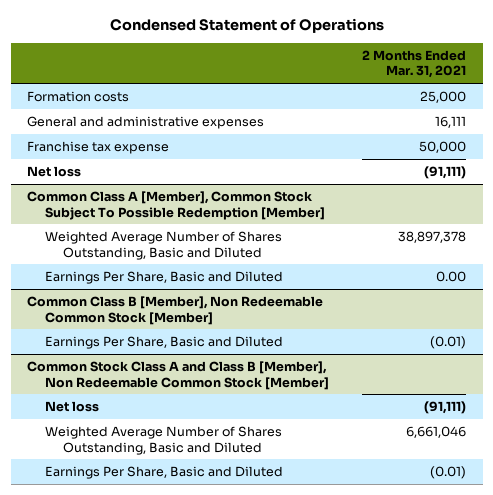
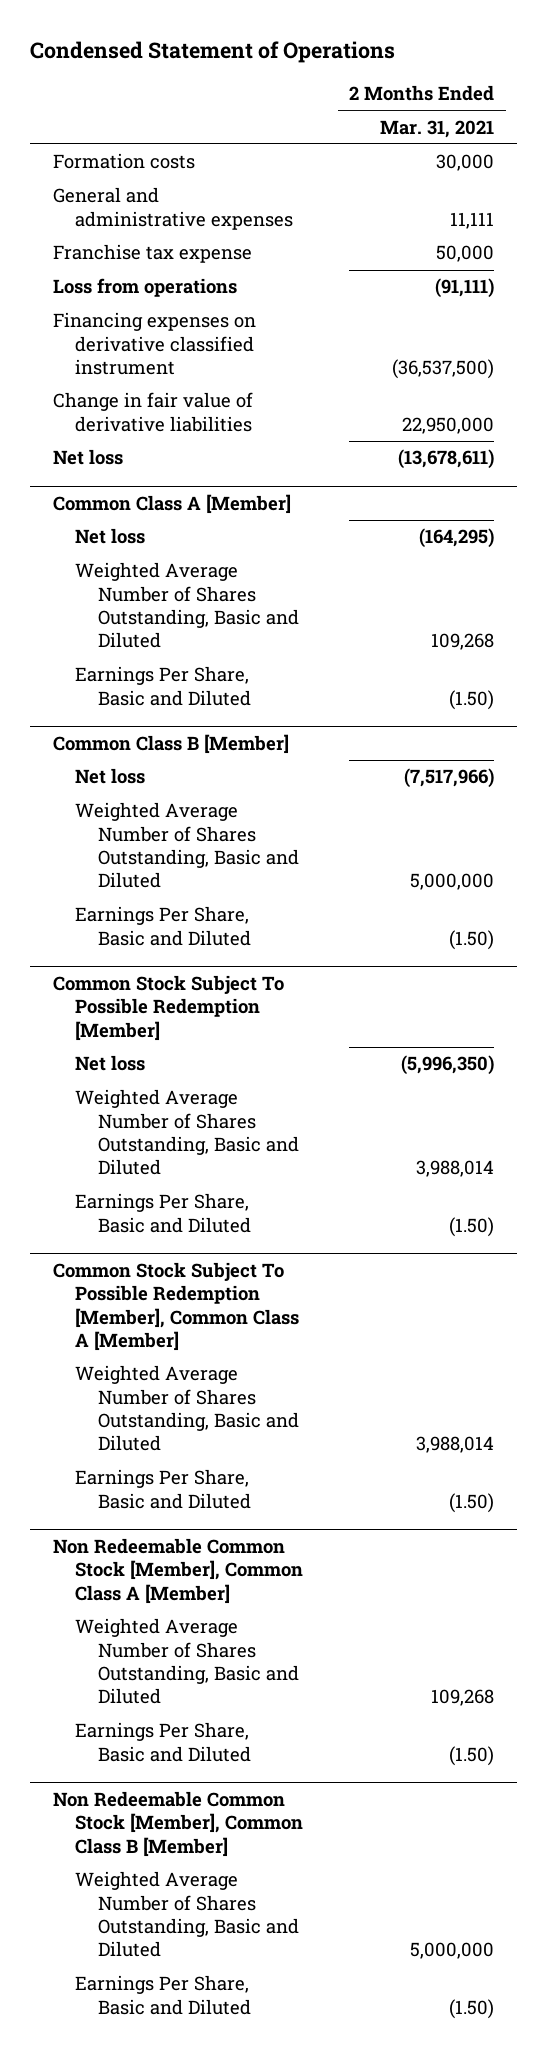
- Formation costs | 25,000
- General and administrative expenses | 16,111
+ Formation costs | 30,000
+ General and administrative expenses | 11,111
- Net loss | (91,111)
- Common Class A [Member], Common Stock Subject To Possible Redemption [Member]
- Weighted Average Number of Shares Outstanding, Basic and Diluted | 38,897,378
- Earnings Per Share, Basic and Diluted | 0.00
- Common Class B [Member], Non Redeemable Common Stock [Member]
- Earnings Per Share, Basic and Diluted | (0.01)
- Common Stock Class A and Class B [Member], Non Redeemable Common Stock [Member]
- Net loss | (91,111)
- Weighted Average Number of Shares Outstanding, Basic and Diluted | 6,661,046
- Earnings Per Share, Basic and Diluted | (0.01)
+ Loss from operations | (91,111)
+ Financing expenses on derivative classified instrument | (36,537,500)
+ Change in fair value of derivative liabilities | 22,950,000
+ Net loss | (13,678,611)
+ Common Class A [Member]
+ Net loss | (164,295)
+ Weighted Average Number of Shares Outstanding, Basic and Diluted | 109,268
+ Earnings Per Share, Basic and Diluted | (1.50)
+ Common Class B [Member]
+ Net loss | (7,517,966)
+ Weighted Average Number of Shares Outstanding, Basic and Diluted | 5,000,000
+ Earnings Per Share, Basic and Diluted | (1.50)
+ Common Stock Subject To Possible Redemption [Member]
+ Net loss | (5,996,350)
+ Weighted Average Number of Shares Outstanding, Basic and Diluted | 3,988,014
+ Earnings Per Share, Basic and Diluted | (1.50)
+ Common Stock Subject To Possible Redemption [Member], Common Class A [Member]
+ Weighted Average Number of Shares Outstanding, Basic and Diluted | 3,988,014
+ Earnings Per Share, Basic and Diluted | (1.50)
+ Non Redeemable Common Stock [Member], Common Class A [Member]
+ Weighted Average Number of Shares Outstanding, Basic and Diluted | 109,268
+ Earnings Per Share, Basic and Diluted | (1.50)
+ Non Redeemable Common Stock [Member], Common Class B [Member]
+ Weighted Average Number of Shares Outstanding, Basic and Diluted | 5,000,000
+ Earnings Per Share, Basic and Diluted | (1.50)

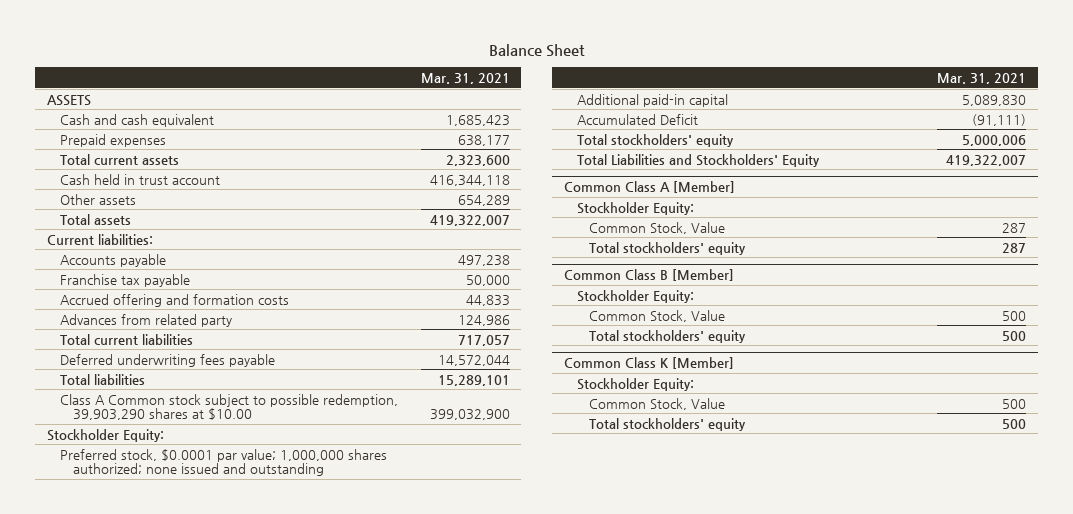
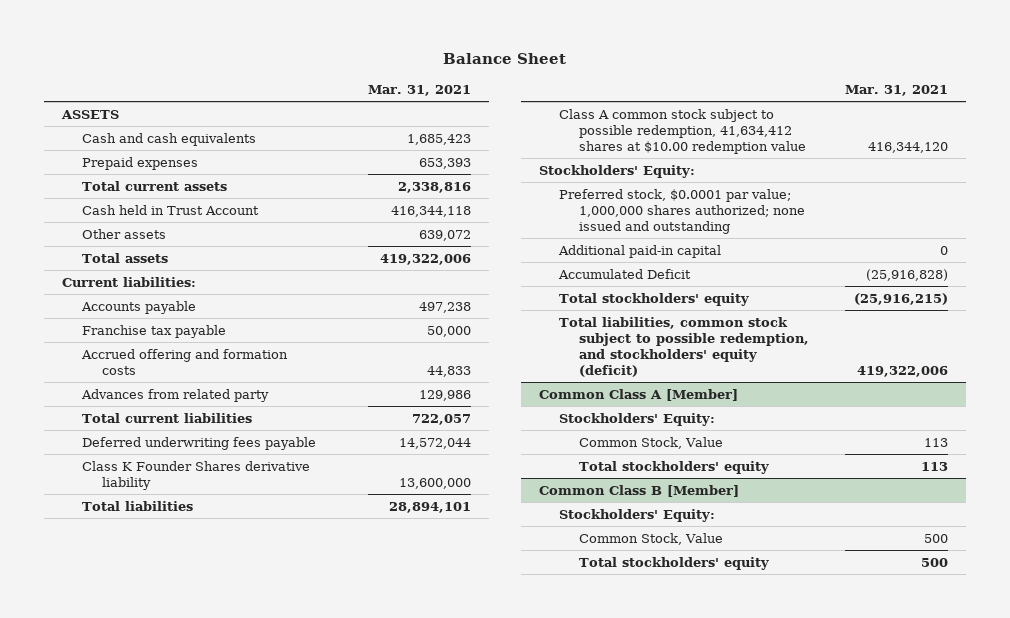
- Cash and cash equivalent | 1,685,423
- Prepaid expenses | 638,177
- Total current assets | 2,323,600
- Cash held in trust account | 416,344,118
- Other assets | 654,289
- Total assets | 419,322,007
+ Cash and cash equivalents | 1,685,423
+ Prepaid expenses | 653,393
+ Total current assets | 2,338,816
+ Cash held in Trust Account | 416,344,118
+ Other assets | 639,072
+ Total assets | 419,322,006
- Advances from related party | 124,986
- Total current liabilities | 717,057
+ Advances from related party | 129,986
+ Total current liabilities | 722,057
- Total liabilities | 15,289,101
- Class A Common stock subject to possible redemption, 39,903,290 shares at $10.00 | 399,032,900
- Stockholder Equity:
+ Class K Founder Shares derivative liability | 13,600,000
+ Total liabilities | 28,894,101
+ Class A common stock subject to possible redemption, 41,634,412 shares at $10.00 redemption value | 416,344,120
+ Stockholders' Equity:
- Additional paid-in capital | 5,089,830
- Accumulated Deficit | (91,111)
- Total stockholders' equity | 5,000,006
- Total Liabilities and Stockholders' Equity | 419,322,007
+ Additional paid-in capital | 0
+ Accumulated Deficit | (25,916,828)
+ Total stockholders' equity | (25,916,215)
+ Total liabilities, common stock subject to possible redemption, and stockholders' equity (deficit) | 419,322,006
@ Common Class A [Member]
- Stockholder Equity:
- Common Stock, Value | 287
- Total stockholders' equity | 287
+ Stockholders' Equity:
+ Common Stock, Value | 113
+ Total stockholders' equity | 113
@ Common Class B [Member]
- Stockholder Equity:
- Common Stock, Value | 500
- Total stockholders' equity | 500
- Common Class K [Member]
- Stockholder Equity:
@ Common Class B [Member]
+ Stockholders' Equity:

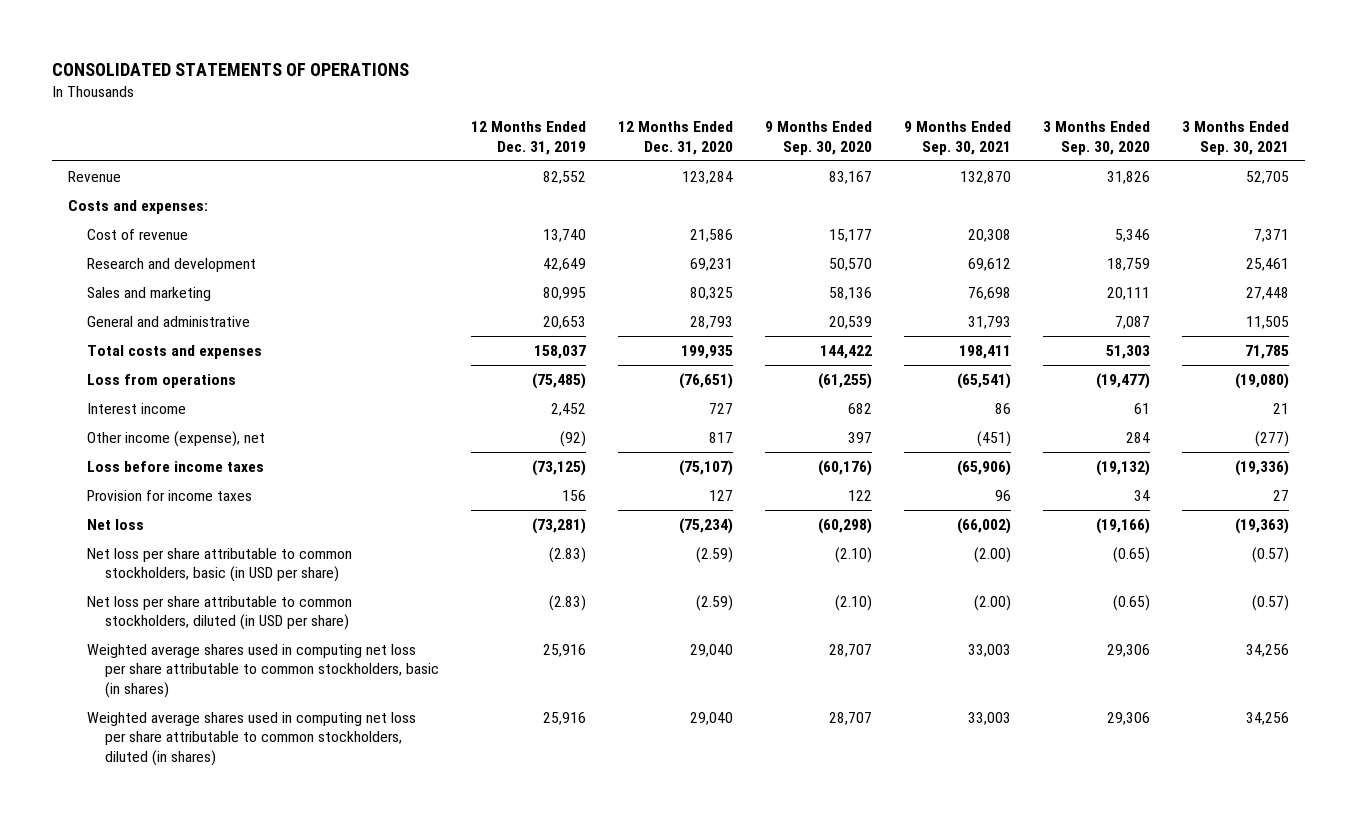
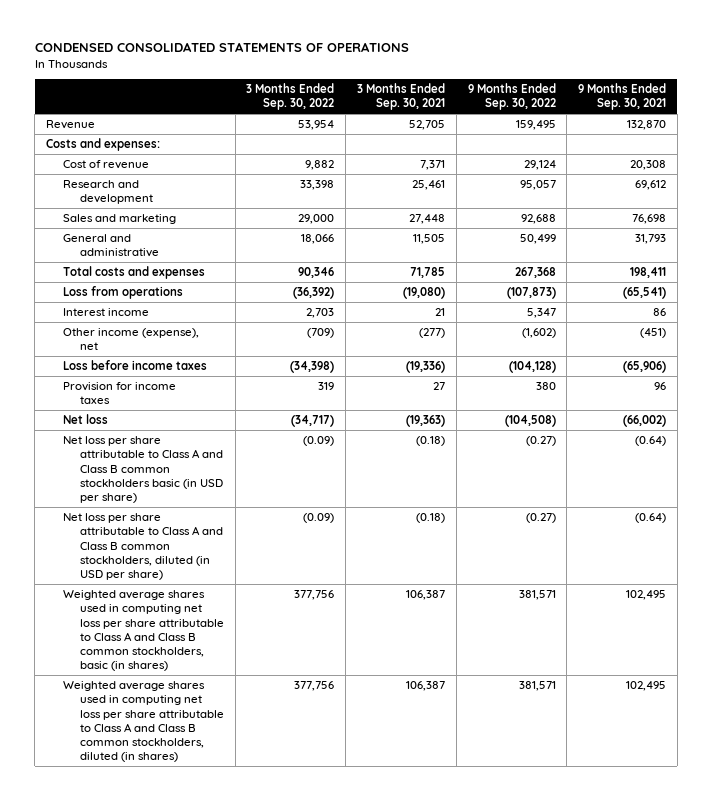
- CONSOLIDATED STATEMENTS OF OPERATIONS
+ CONDENSED CONSOLIDATED STATEMENTS OF OPERATIONS
- | 12 Months Ended Dec. 31, 2019 | 12 Months Ended Dec. 31, 2020 | 9 Months Ended Sep. 30, 2020 | 9 Months Ended Sep. 30, 2021 | 3 Months Ended Sep. 30, 2020 | 3 Months Ended Sep. 30, 2021
+ | 3 Months Ended Sep. 30, 2022 | 3 Months Ended Sep. 30, 2021 | 9 Months Ended Sep. 30, 2022 | 9 Months Ended Sep. 30, 2021
- Net loss per share attributable to common stockholders, basic (in USD per share) | (2.83) | (2.59) | (2.10) | (2.00) | (0.65) | (0.57)
- Net loss per share attributable to common stockholders, diluted (in USD per share) | (2.83) | (2.59) | (2.10) | (2.00) | (0.65) | (0.57)
- Weighted average shares used in computing net loss per share attributable to common stockholders, basic (in shares) | 25,916 | 29,040 | 28,707 | 33,003 | 29,306 | 34,256
- Weighted average shares used in computing net loss per share attributable to common stockholders, diluted (in shares) | 25,916 | 29,040 | 28,707 | 33,003 | 29,306 | 34,256
+ Net loss per share attributable to Class A and Class B common stockholders basic (in USD per share) | (0.09) | (0.18) | (0.27) | (0.64)
+ Net loss per share attributable to Class A and Class B common stockholders, diluted (in USD per share) | (0.09) | (0.18) | (0.27) | (0.64)
+ Weighted average shares used in computing net loss per share attributable to Class A and Class B common stockholders, basic (in shares) | 377,756 | 106,387 | 381,571 | 102,495
+ Weighted average shares used in computing net loss per share attributable to Class A and Class B common stockholders, diluted (in shares) | 377,756 | 106,387 | 381,571 | 102,495

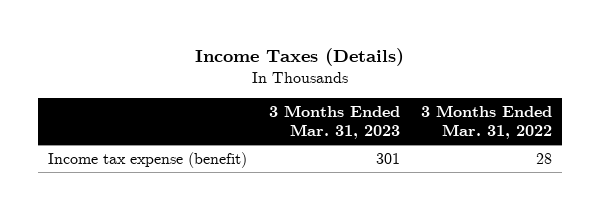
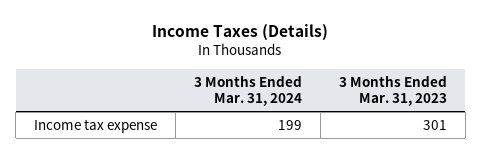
- | 3 Months Ended Mar. 31, 2023 | 3 Months Ended Mar. 31, 2022
+ | 3 Months Ended Mar. 31, 2024 | 3 Months Ended Mar. 31, 2023
- Income tax expense (benefit) | 301 | 28
+ Income tax expense | 199 | 301

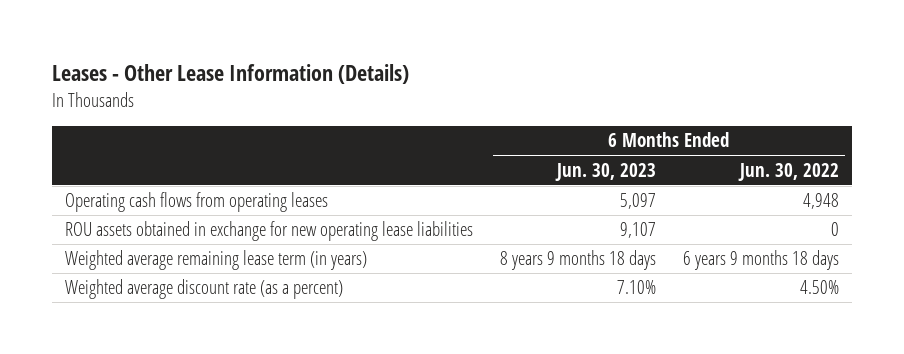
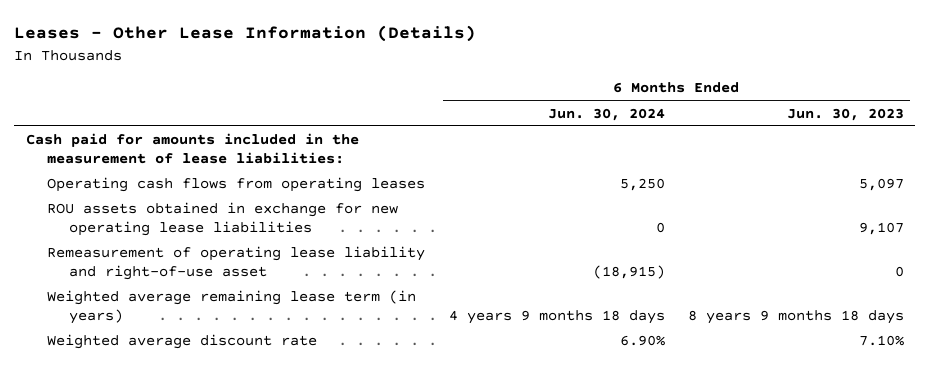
- | 6 Months Ended Jun. 30, 2023 | 6 Months Ended Jun. 30, 2022
+ | 6 Months Ended Jun. 30, 2024 | 6 Months Ended Jun. 30, 2023
+ Cash paid for amounts included in the measurement of lease liabilities:
+ Remeasurement of operating lease liability and right-of-use asset | (18,915) | 0
- Weighted average discount rate (as a percent) | 7.10% | 4.50%
+ Weighted average discount rate | 6.90% | 7.10%

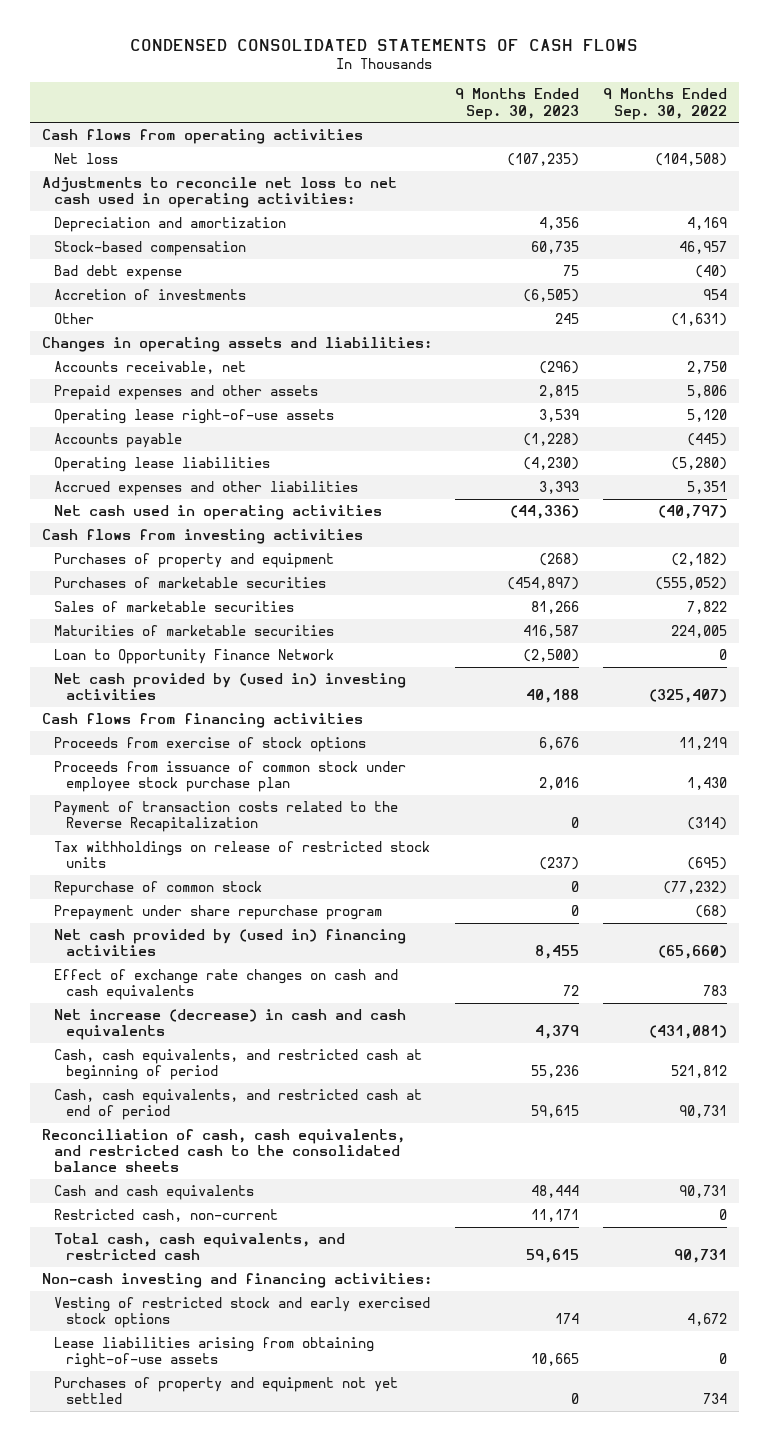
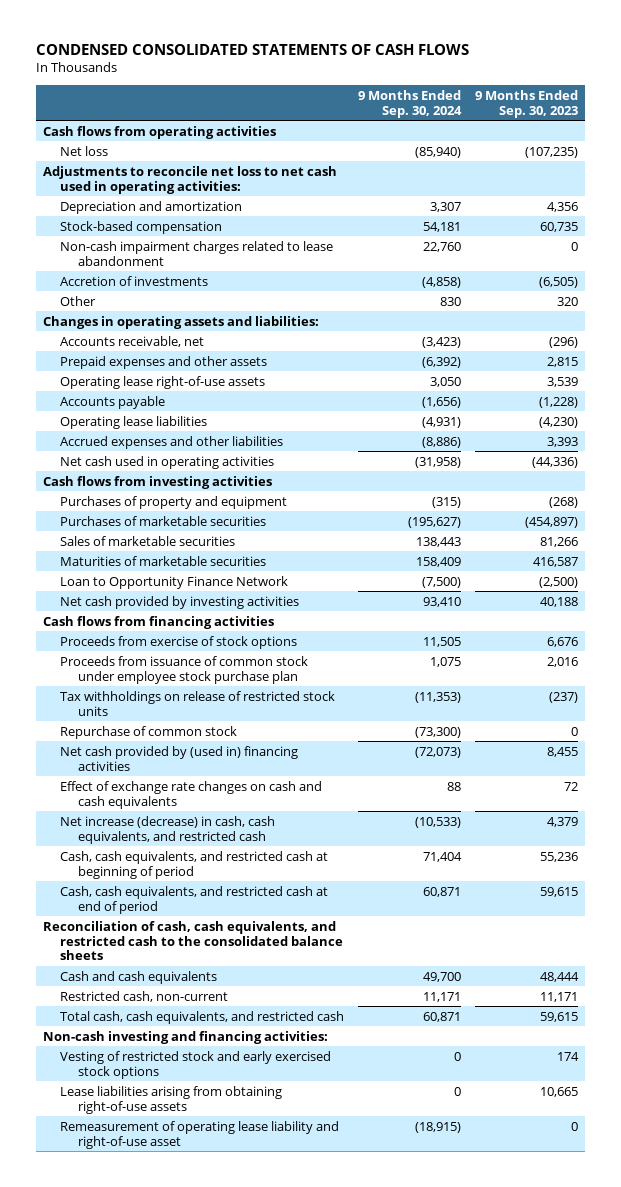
- | 9 Months Ended Sep. 30, 2023 | 9 Months Ended Sep. 30, 2022
+ | 9 Months Ended Sep. 30, 2024 | 9 Months Ended Sep. 30, 2023
- Bad debt expense | 75 | (40)
+ Non-cash impairment charges related to lease abandonment | 22,760 | 0
- Other | 245 | (1,631)
+ Other | 830 | 320
- Net cash provided by (used in) investing activities | 40,188 | (325,407)
+ Net cash provided by investing activities | 93,410 | 40,188
- Payment of transaction costs related to the Reverse Recapitalization | 0 | (314)
- Prepayment under share repurchase program | 0 | (68)
- Net increase (decrease) in cash and cash equivalents | 4,379 | (431,081)
+ Net increase (decrease) in cash, cash equivalents, and restricted cash | (10,533) | 4,379
- Purchases of property and equipment not yet settled | 0 | 734
+ Remeasurement of operating lease liability and right-of-use asset | (18,915) | 0

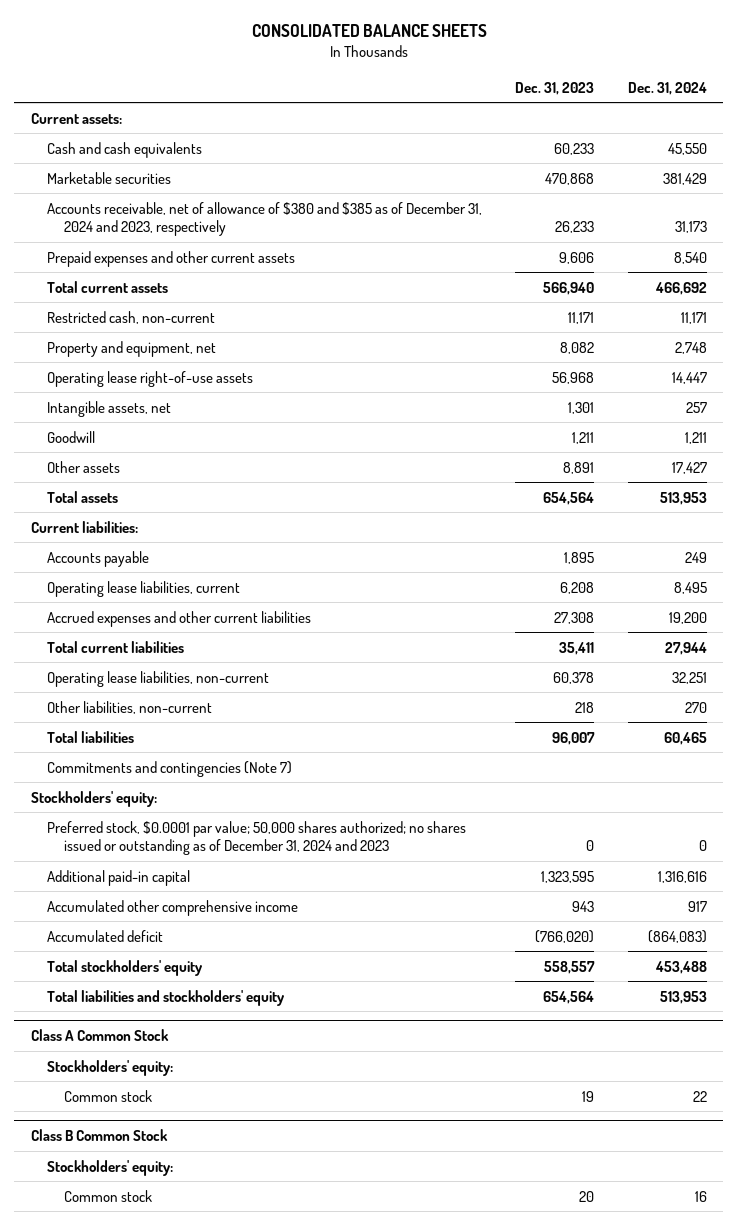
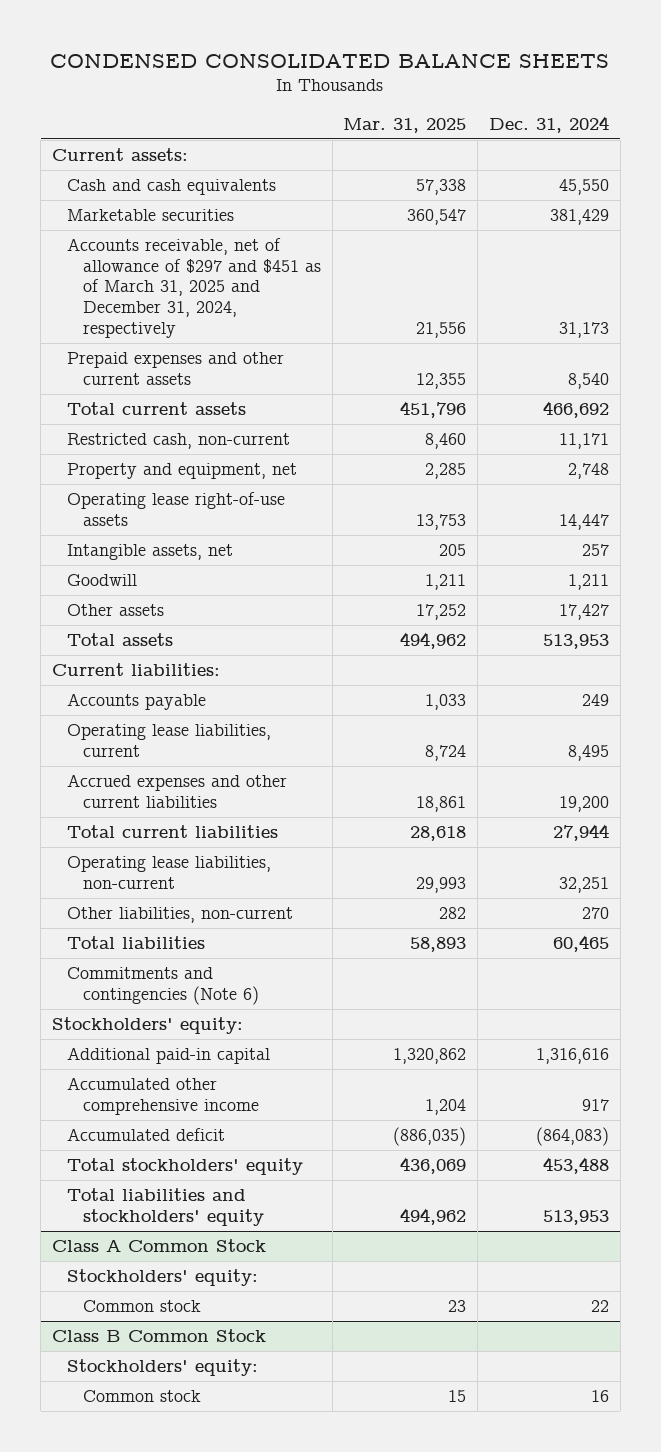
- CONSOLIDATED BALANCE SHEETS
+ CONDENSED CONSOLIDATED BALANCE SHEETS
- | Dec. 31, 2023 | Dec. 31, 2024
+ | Mar. 31, 2025 | Dec. 31, 2024
- Accounts receivable, net of allowance of $380 and $385 as of December 31, 2024 and 2023, respectively | 26,233 | 31,173
+ Accounts receivable, net of allowance of $297 and $451 as of March 31, 2025 and December 31, 2024, respectively | 21,556 | 31,173
- Commitments and contingencies (Note 7)
+ Commitments and contingencies (Note 6)
- Preferred stock, $0.0001 par value; 50,000 shares authorized; no shares issued or outstanding as of December 31, 2024 and 2023 | 0 | 0

